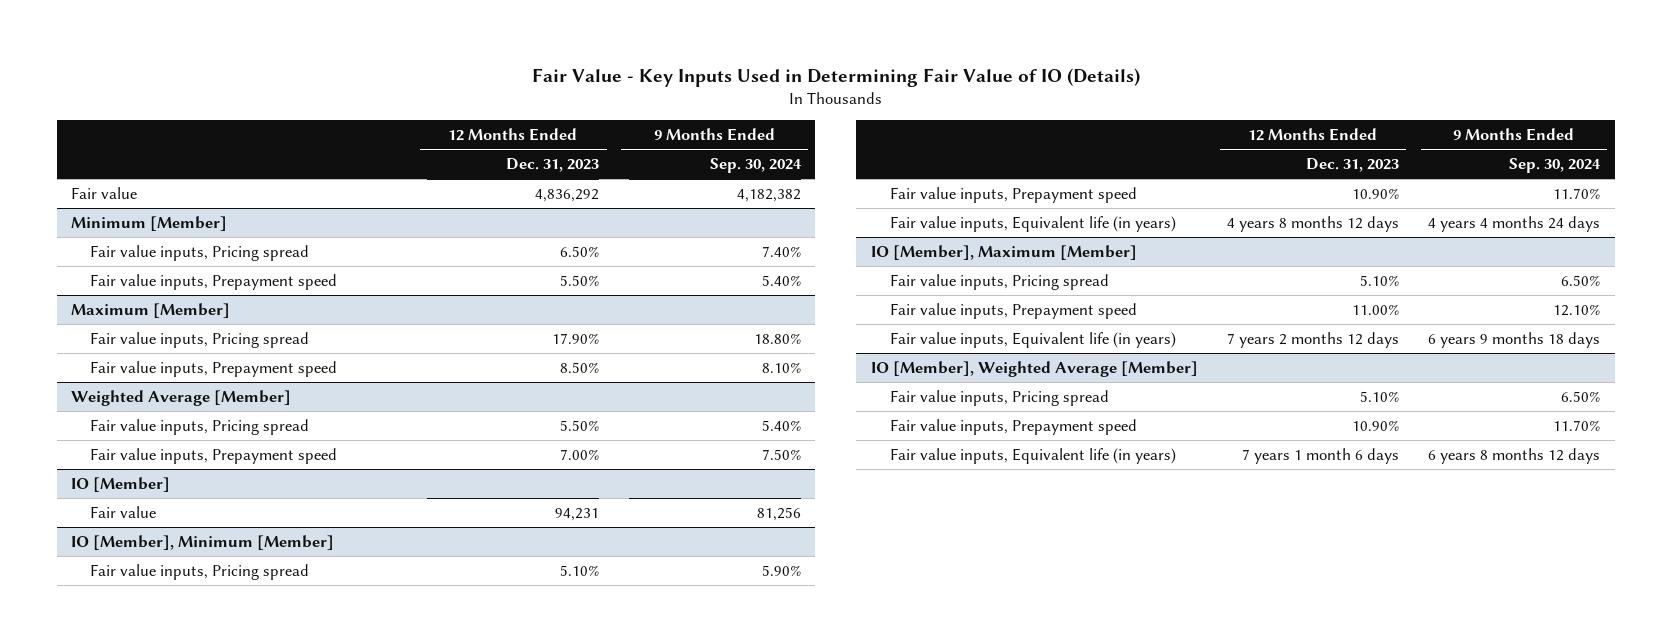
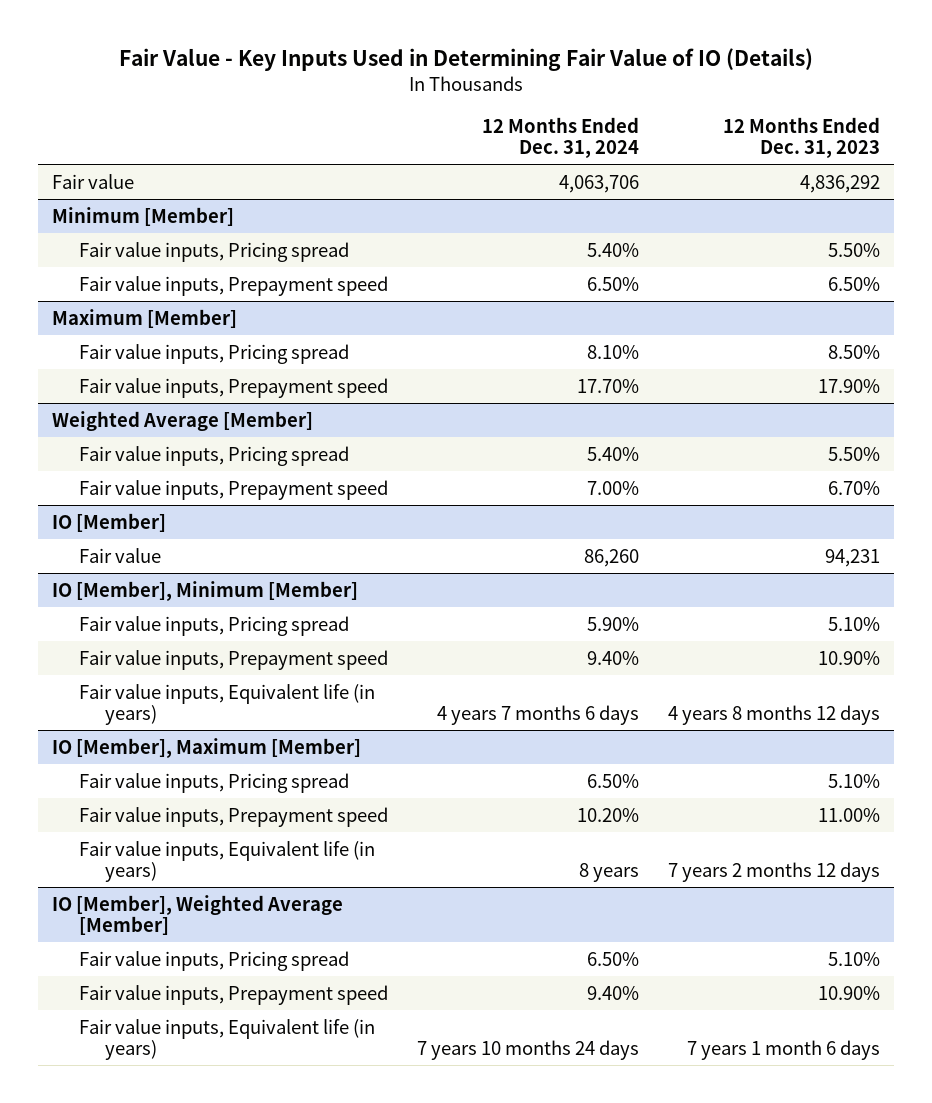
- | 12 Months Ended Dec. 31, 2023 | 9 Months Ended Sep. 30, 2024
+ | 12 Months Ended Dec. 31, 2024 | 12 Months Ended Dec. 31, 2023
@ Minimum [Member]
- Fair value inputs, Pricing spread | 6.50% | 7.40%
- Fair value inputs, Prepayment speed | 5.50% | 5.40%
+ Fair value inputs, Pricing spread | 5.40% | 5.50%
+ Fair value inputs, Prepayment speed | 6.50% | 6.50%
@ Maximum [Member]
- Fair value inputs, Pricing spread | 17.90% | 18.80%
- Fair value inputs, Prepayment speed | 8.50% | 8.10%
+ Fair value inputs, Pricing spread | 8.10% | 8.50%
+ Fair value inputs, Prepayment speed | 17.70% | 17.90%
@ Weighted Average [Member]
- Fair value inputs, Prepayment speed | 7.00% | 7.50%
+ Fair value inputs, Prepayment speed | 7.00% | 6.70%

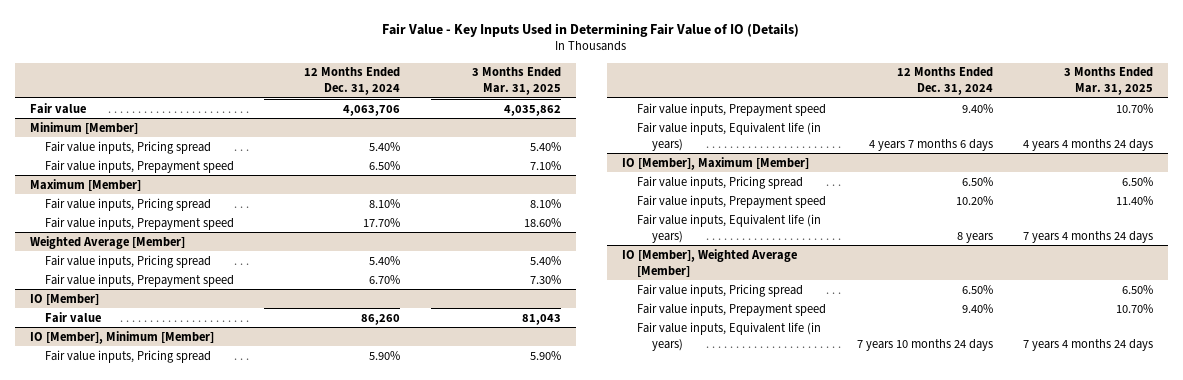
- | 12 Months Ended Dec. 31, 2024 | 12 Months Ended Dec. 31, 2023
+ | 12 Months Ended Dec. 31, 2024 | 3 Months Ended Mar. 31, 2025
@ Weighted Average [Member]
- Fair value inputs, Prepayment speed | 7.00% | 6.70%
+ Fair value inputs, Prepayment speed | 6.70% | 7.30%

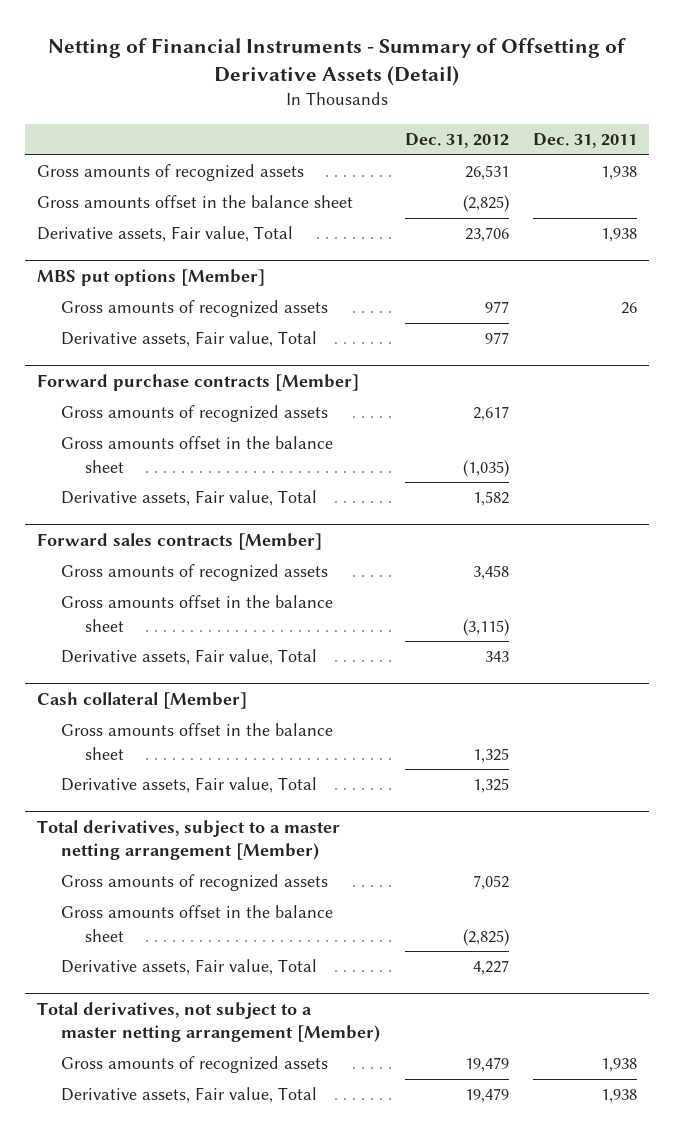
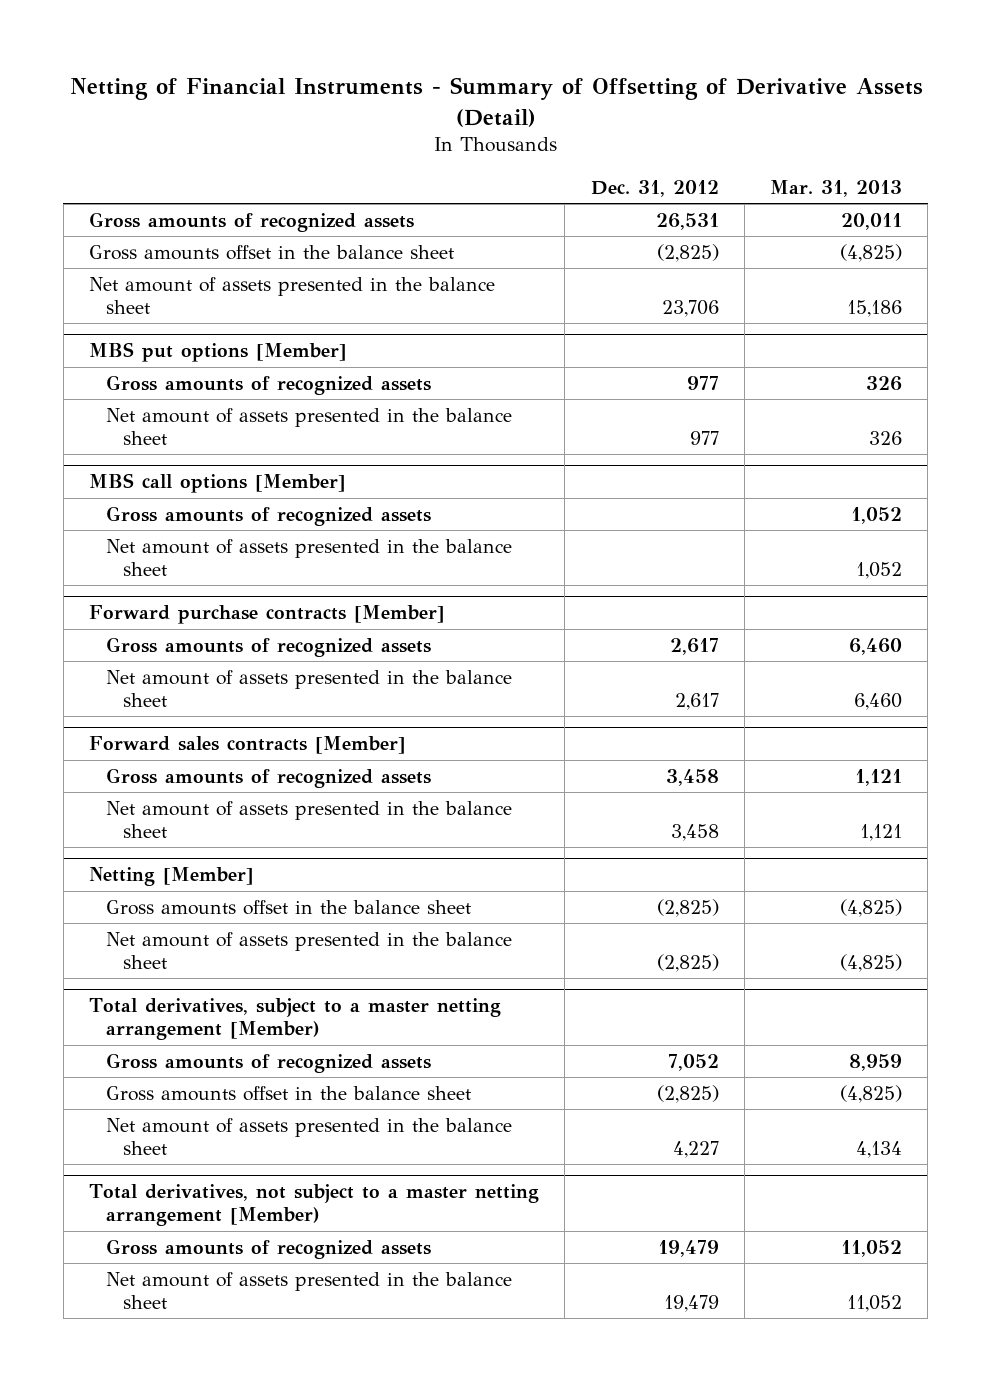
- | Dec. 31, 2012 | Dec. 31, 2011
+ | Dec. 31, 2012 | Mar. 31, 2013
- Derivative assets, Fair value, Total | 23,706 | 1,938
+ Net amount of assets presented in the balance sheet | 23,706 | 15,186
@ MBS put options [Member]
- Derivative assets, Fair value, Total | 977 |
+ Net amount of assets presented in the balance sheet | 977 | 326
+ MBS call options [Member]
+ Gross amounts of recognized assets | | 1,052
+ Net amount of assets presented in the balance sheet | | 1,052
@ Forward purchase contracts [Member]
- Gross amounts offset in the balance sheet | (1,035) |
- Derivative assets, Fair value, Total | 1,582 |
+ Net amount of assets presented in the balance sheet | 2,617 | 6,460
@ Forward sales contracts [Member]
- Gross amounts offset in the balance sheet | (3,115) |
- Derivative assets, Fair value, Total | 343 |
- Cash collateral [Member]
- Gross amounts offset in the balance sheet | 1,325 |
- Derivative assets, Fair value, Total | 1,325 |
@ Forward sales contracts [Member]
+ Net amount of assets presented in the balance sheet | 3,458 | 1,121
+ Netting [Member]
+ Gross amounts offset in the balance sheet | (2,825) | (4,825)
+ Net amount of assets presented in the balance sheet | (2,825) | (4,825)
@ Total derivatives, subject to a master netting arrangement [Member)
- Derivative assets, Fair value, Total | 4,227 |
+ Net amount of assets presented in the balance sheet | 4,227 | 4,134
@ Total derivatives, not subject to a master netting arrangement [Member)
- Derivative assets, Fair value, Total | 19,479 | 1,938
+ Net amount of assets presented in the balance sheet | 19,479 | 11,052

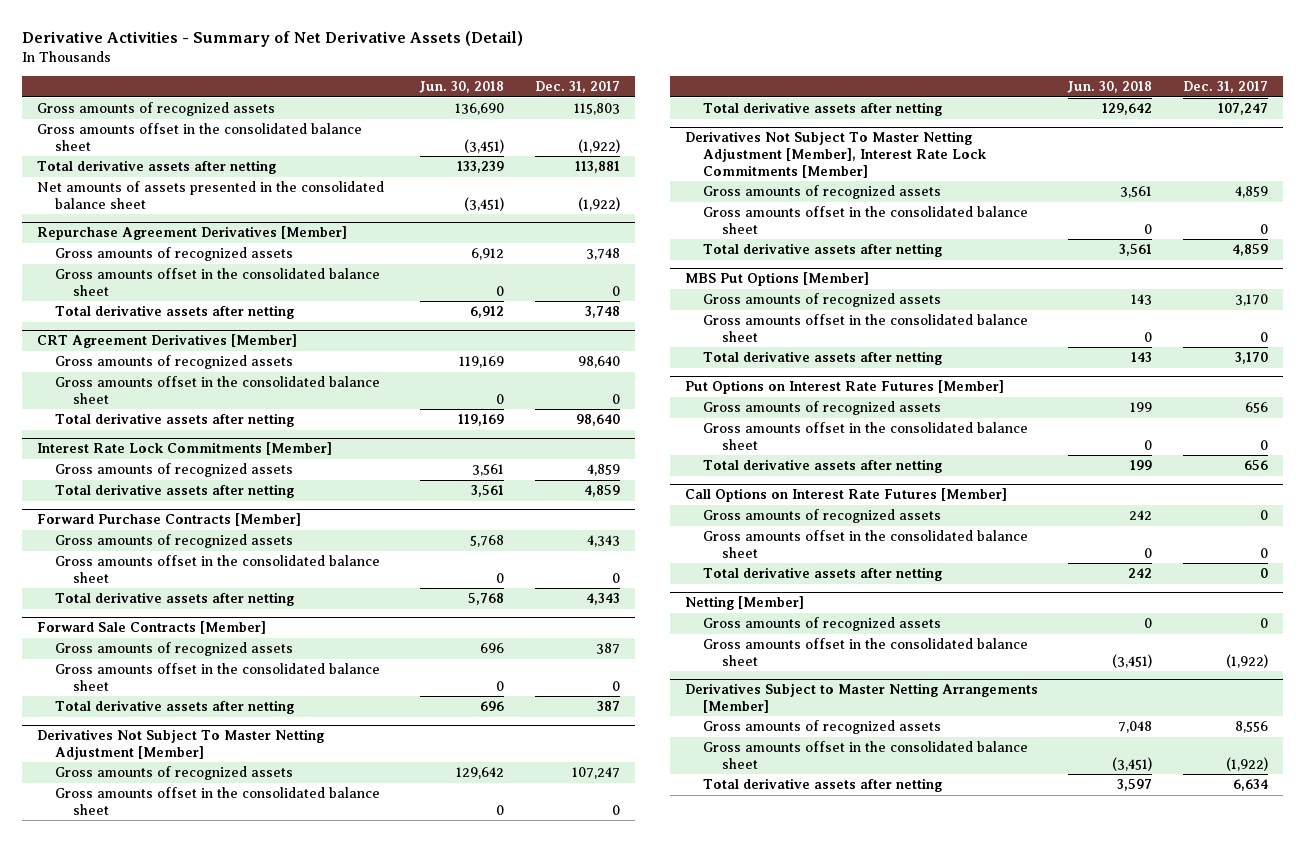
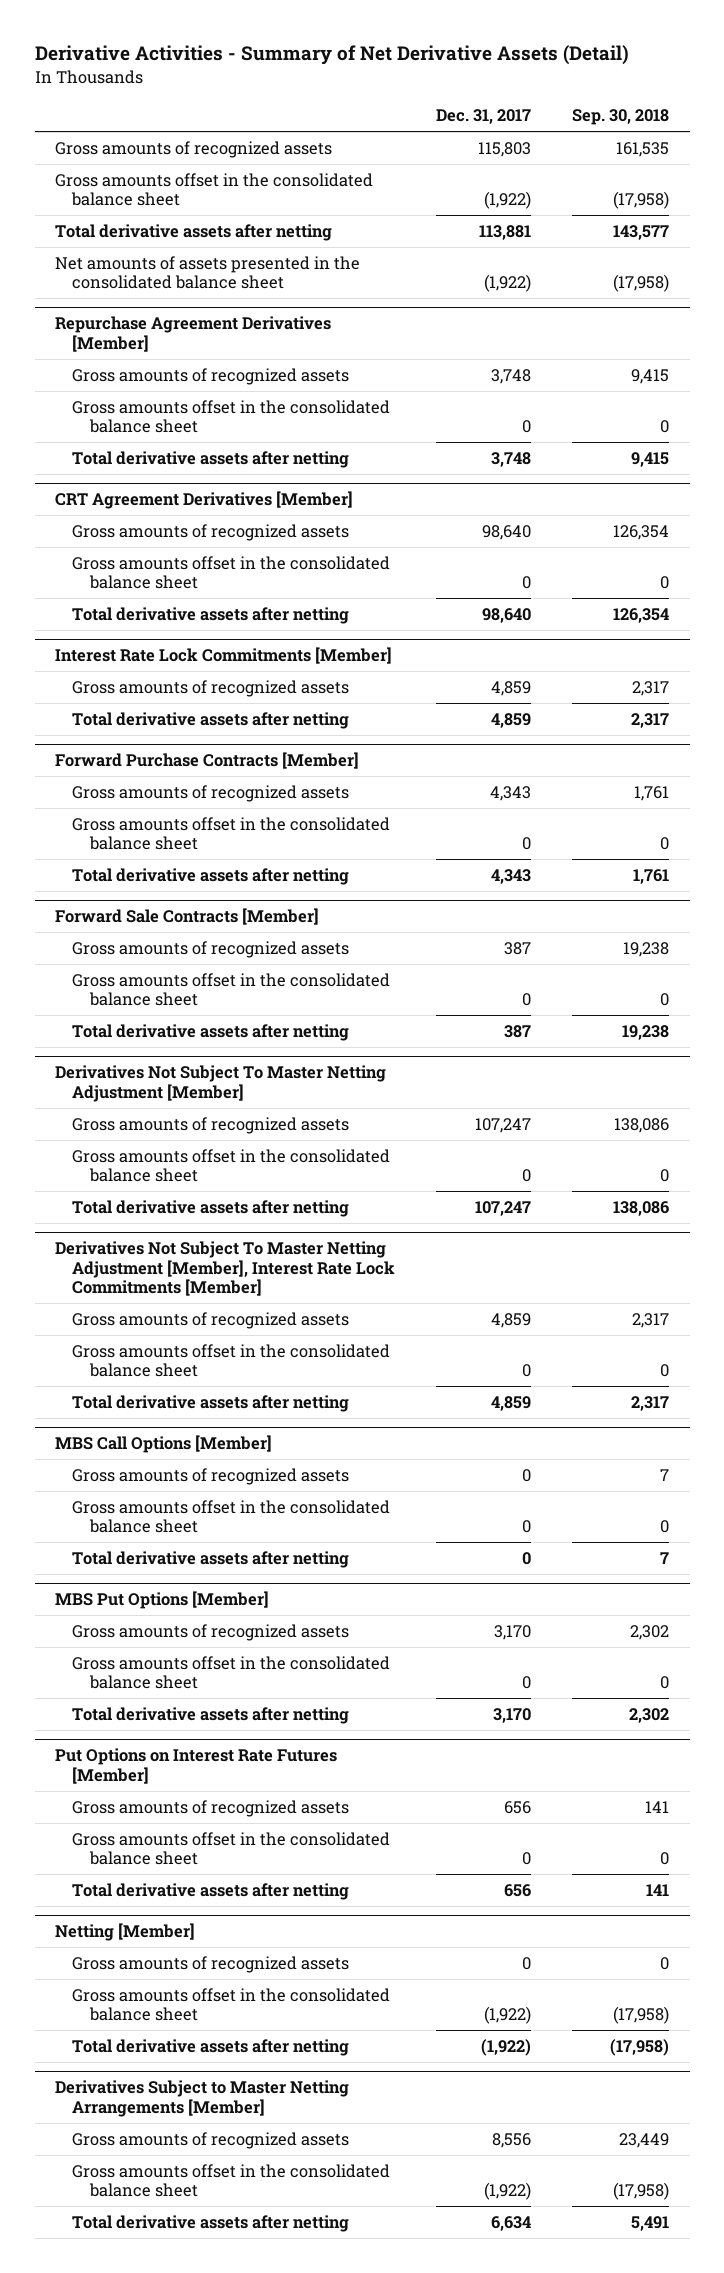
- | Jun. 30, 2018 | Dec. 31, 2017
+ | Dec. 31, 2017 | Sep. 30, 2018
+ MBS Call Options [Member]
+ Gross amounts of recognized assets | 0 | 7
+ Gross amounts offset in the consolidated balance sheet | 0 | 0
+ Total derivative assets after netting | 0 | 7
- Call Options on Interest Rate Futures [Member]
- Gross amounts of recognized assets | 242 | 0
- Gross amounts offset in the consolidated balance sheet | 0 | 0
- Total derivative assets after netting | 242 | 0
@ Netting [Member]
+ Total derivative assets after netting | (1,922) | (17,958)

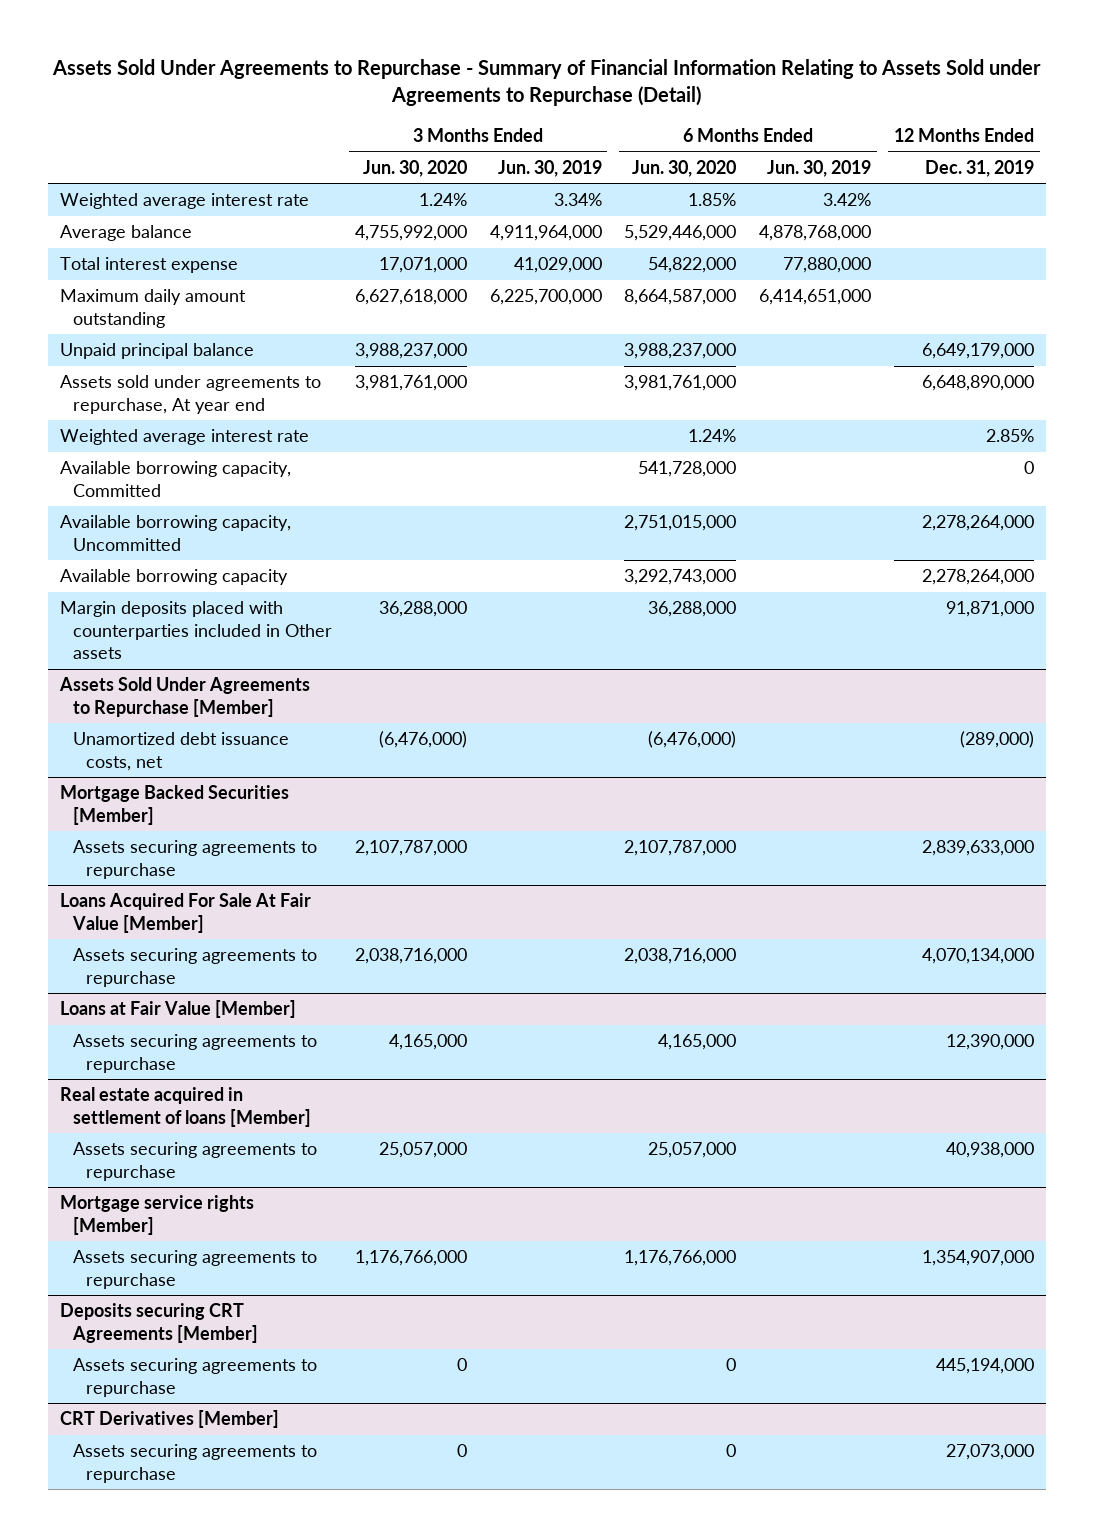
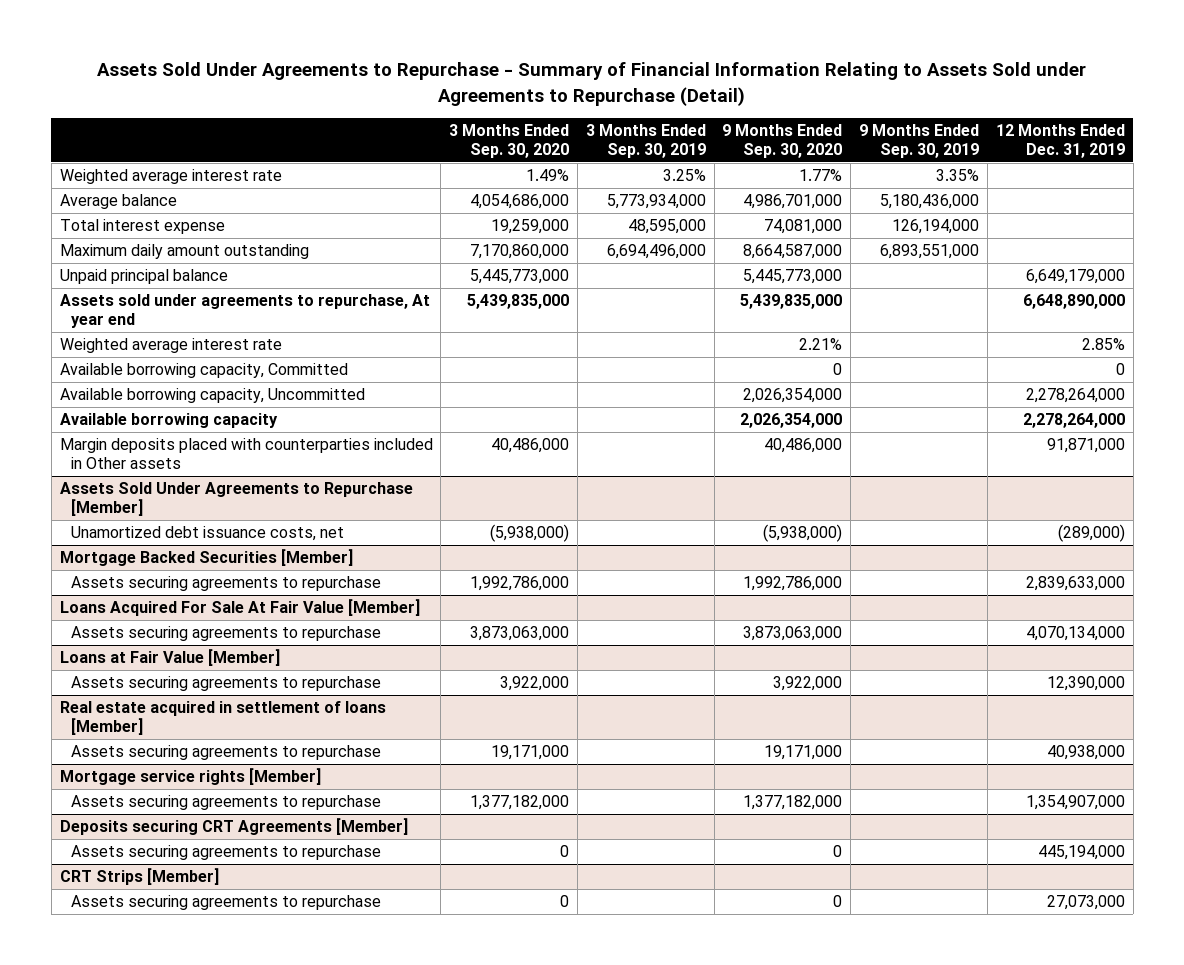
- | 3 Months Ended Jun. 30, 2020 | 3 Months Ended Jun. 30, 2019 | 6 Months Ended Jun. 30, 2020 | 6 Months Ended Jun. 30, 2019 | 12 Months Ended Dec. 31, 2019
+ | 3 Months Ended Sep. 30, 2020 | 3 Months Ended Sep. 30, 2019 | 9 Months Ended Sep. 30, 2020 | 9 Months Ended Sep. 30, 2019 | 12 Months Ended Dec. 31, 2019
- CRT Derivatives [Member]
+ CRT Strips [Member]

